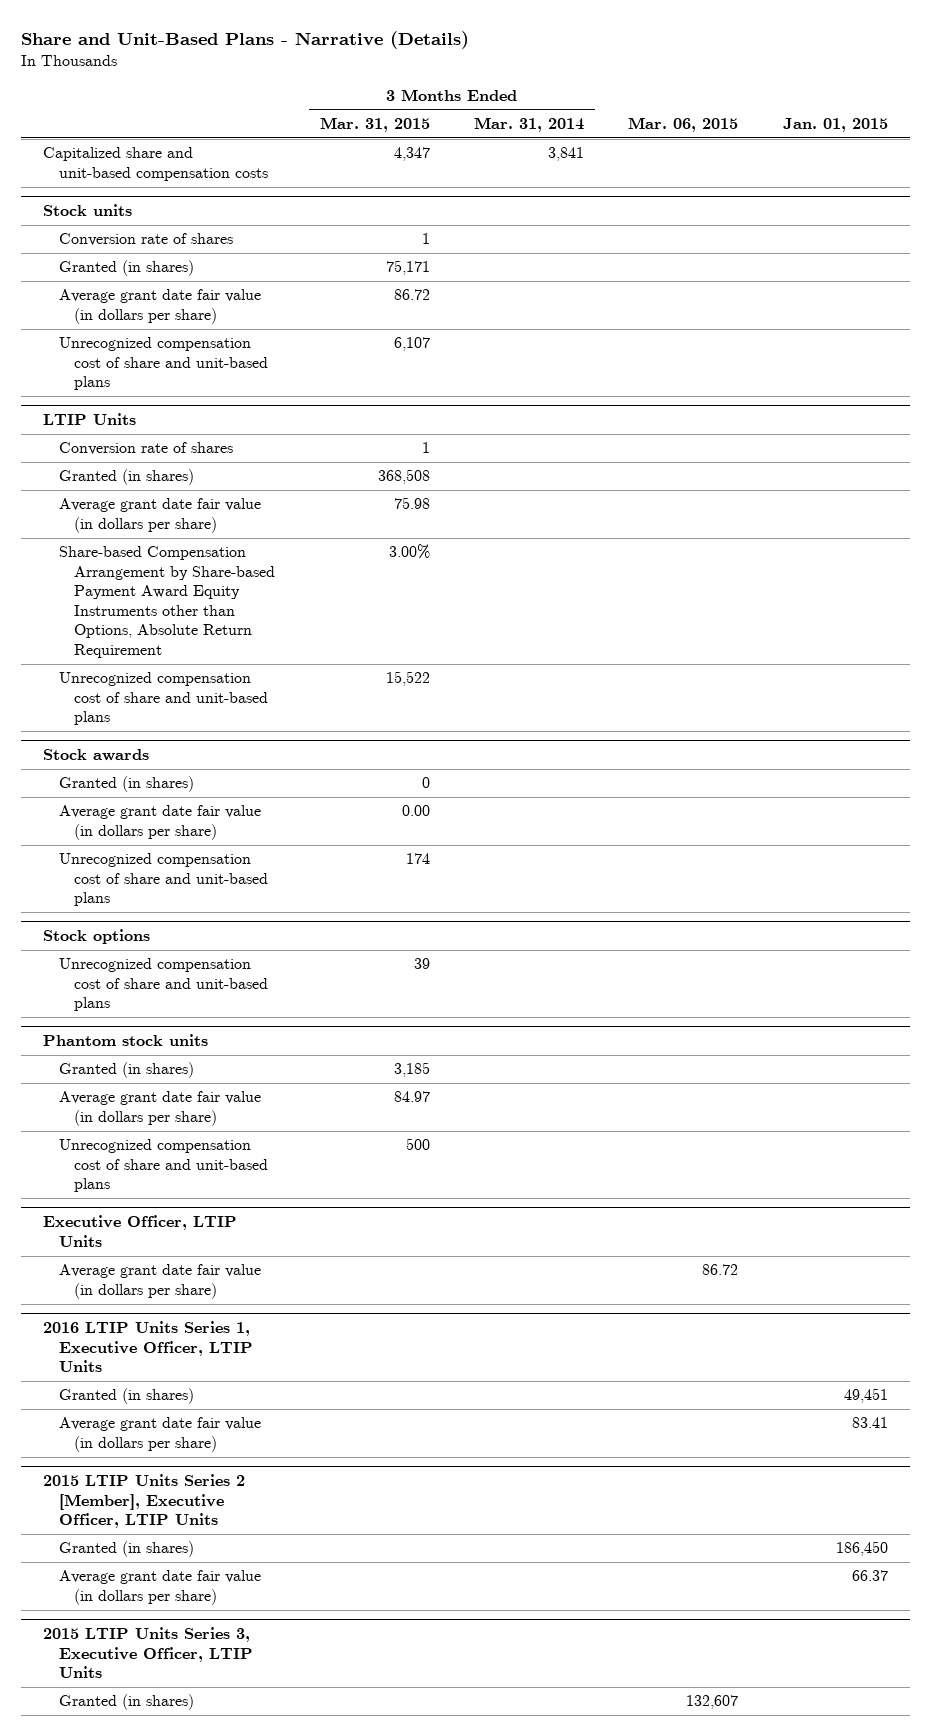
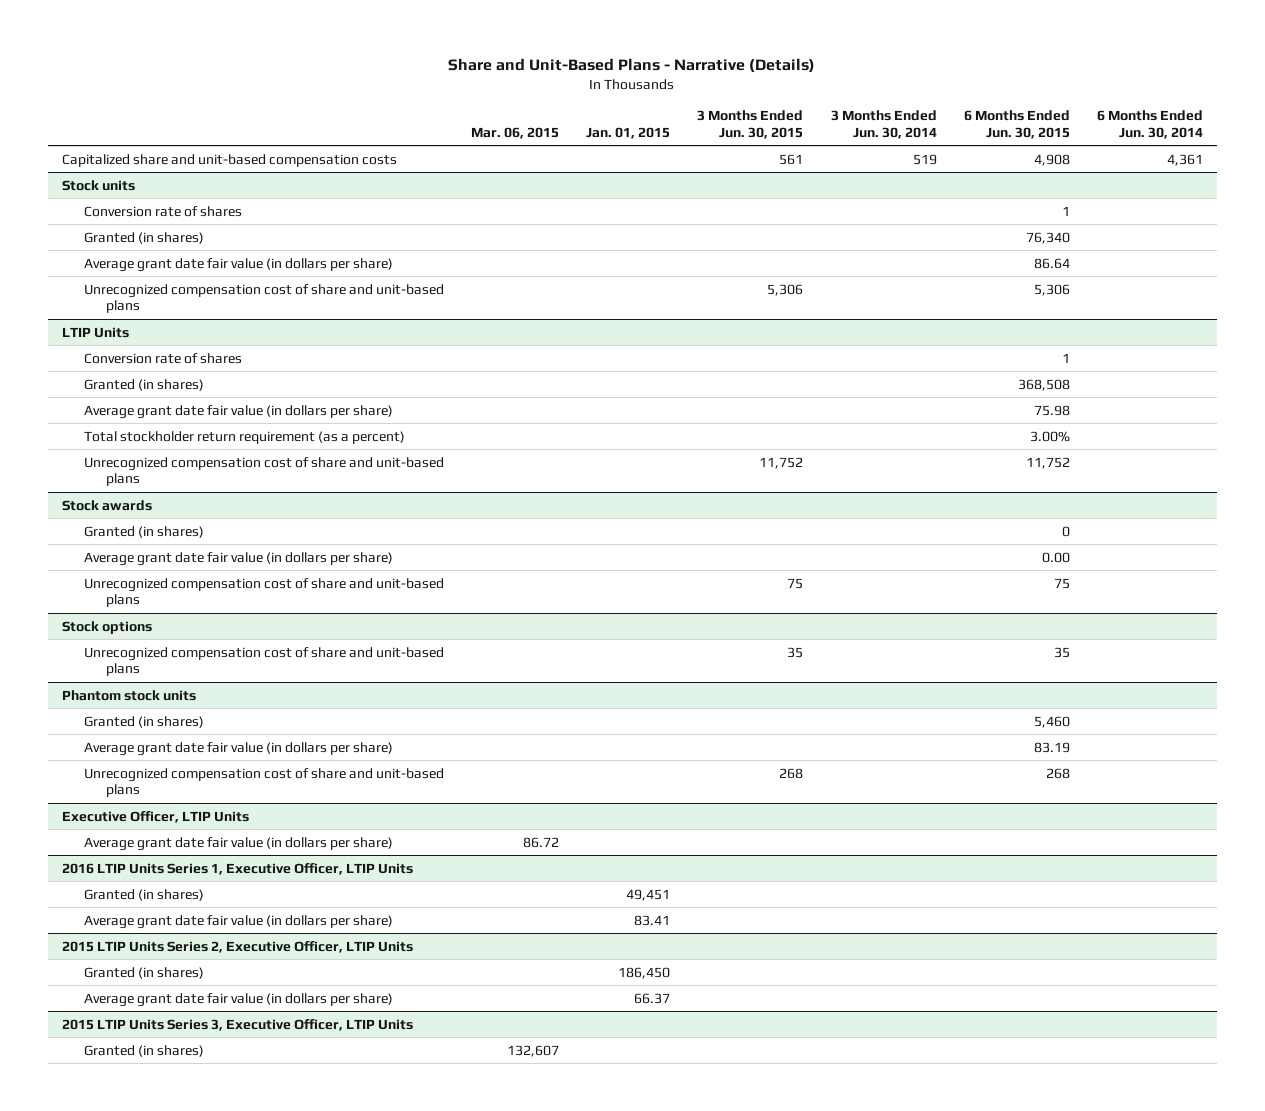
- | 3 Months Ended Mar. 31, 2015 | 3 Months Ended Mar. 31, 2014 | Mar. 06, 2015 | Jan. 01, 2015
+ | Mar. 06, 2015 | Jan. 01, 2015 | 3 Months Ended Jun. 30, 2015 | 3 Months Ended Jun. 30, 2014 | 6 Months Ended Jun. 30, 2015 | 6 Months Ended Jun. 30, 2014
@ LTIP Units
- Share-based Compensation Arrangement by Share-based Payment Award Equity Instruments other than Options, Absolute Return Requirement | 3.00% | | |
+ Total stockholder return requirement (as a percent) | | | | | 3.00% |
- 2015 LTIP Units Series 2 [Member], Executive Officer, LTIP Units
+ 2015 LTIP Units Series 2, Executive Officer, LTIP Units

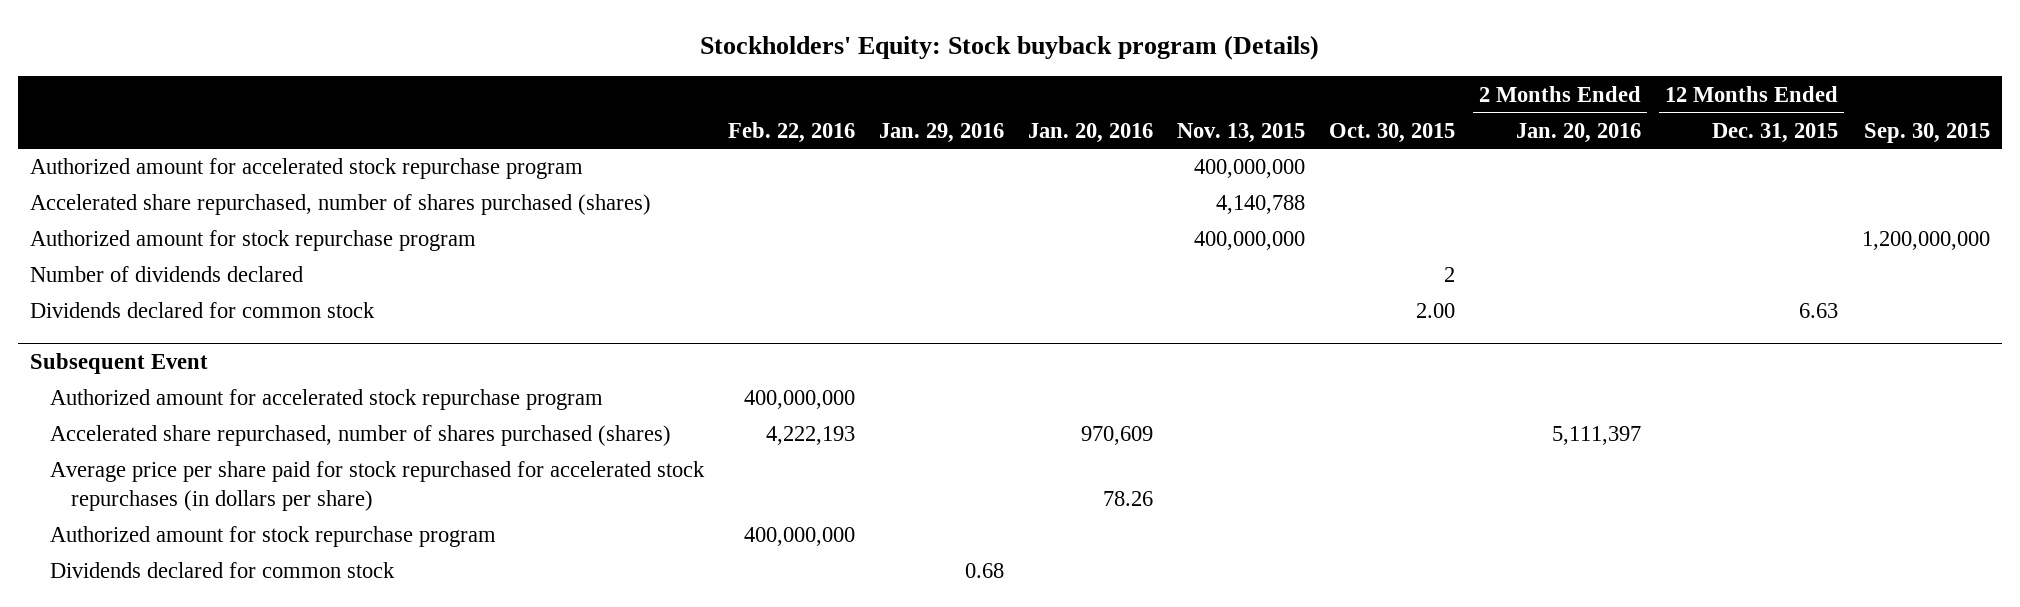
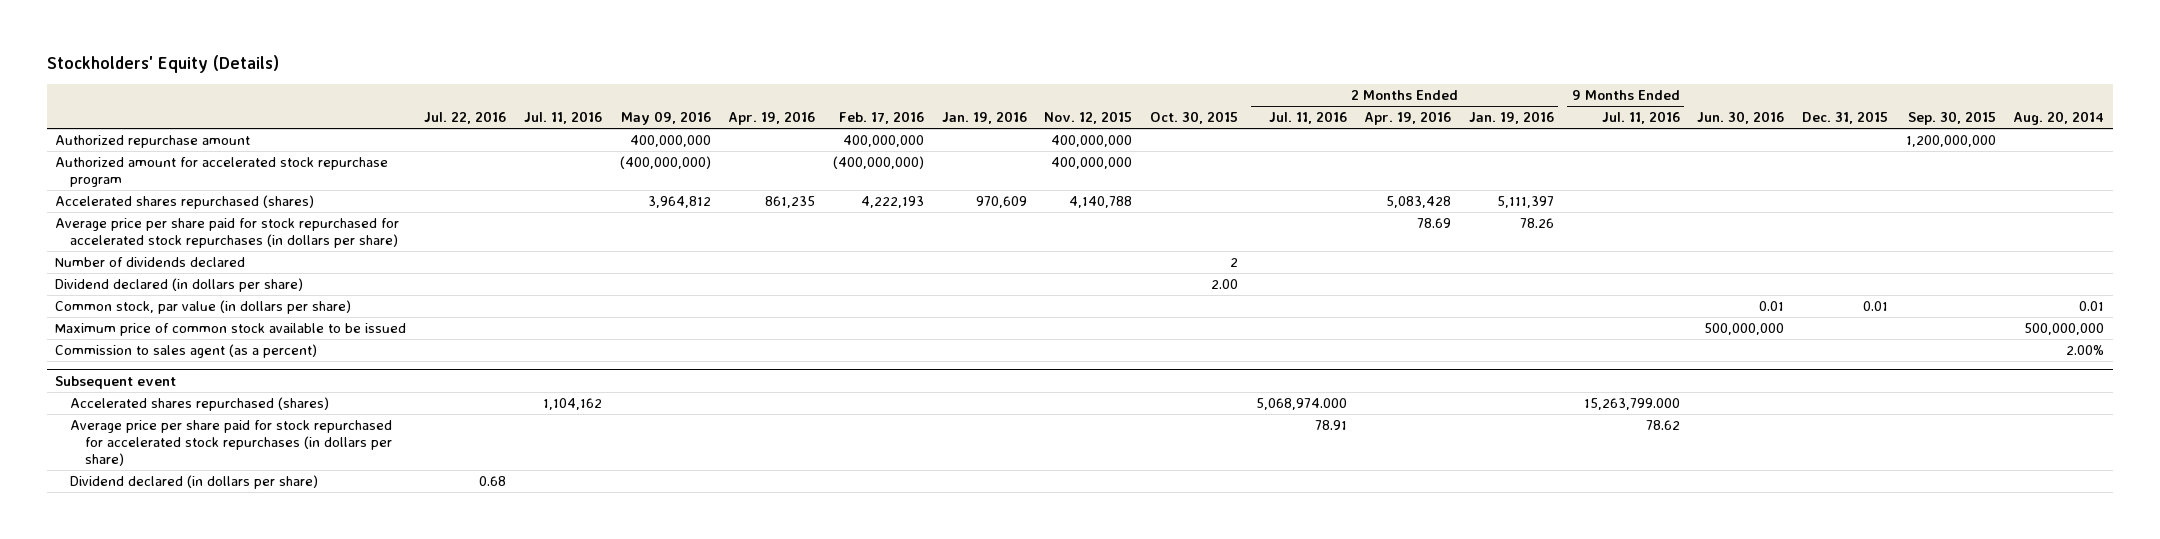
- Stockholders' Equity: Stock buyback program (Details)
+ Stockholders' Equity (Details)
- | Feb. 22, 2016 | Jan. 29, 2016 | Jan. 20, 2016 | Nov. 13, 2015 | Oct. 30, 2015 | 2 Months Ended Jan. 20, 2016 | 12 Months Ended Dec. 31, 2015 | Sep. 30, 2015
+ | Jul. 22, 2016 | Jul. 11, 2016 | May 09, 2016 | Apr. 19, 2016 | Feb. 17, 2016 | Jan. 19, 2016 | Nov. 12, 2015 | Oct. 30, 2015 | 2 Months Ended Jul. 11, 2016 | 2 Months Ended Apr. 19, 2016 | 2 Months Ended Jan. 19, 2016 | 9 Months Ended Jul. 11, 2016 | Jun. 30, 2016 | Dec. 31, 2015 | Sep. 30, 2015 | Aug. 20, 2014
+ Authorized repurchase amount | | | 400,000,000 | | 400,000,000 | | 400,000,000 | | | | | | | | 1,200,000,000 |
- Accelerated share repurchased, number of shares purchased (shares) | | | | 4,140,788 | | | |
- Authorized amount for stock repurchase program | | | | 400,000,000 | | | | 1,200,000,000
+ Accelerated shares repurchased (shares) | | | 3,964,812 | 861,235 | 4,222,193 | 970,609 | 4,140,788 | | | 5,083,428 | 5,111,397 | | | | |
+ Average price per share paid for stock repurchased for accelerated stock repurchases (in dollars per share) | | | | | | | | | | 78.69 | 78.26 | | | | |
- Dividends declared for common stock | | | | | 2.00 | | 6.63 |
- Subsequent Event
- Authorized amount for accelerated stock repurchase program | 400,000,000 | | | | | | |
- Accelerated share repurchased, number of shares purchased (shares) | 4,222,193 | | 970,609 | | | 5,111,397 | |
+ Dividend declared (in dollars per share) | | | | | | | | 2.00 | | | | | | | |
+ Common stock, par value (in dollars per share) | | | | | | | | | | | | | 0.01 | 0.01 | | 0.01
+ Maximum price of common stock available to be issued | | | | | | | | | | | | | 500,000,000 | | | 500,000,000
+ Commission to sales agent (as a percent) | | | | | | | | | | | | | | | | 2.00%
+ Subsequent event
+ Accelerated shares repurchased (shares) | | 1,104,162 | | | | | | | 5,068,974.000 | | | 15,263,799.000 | | | |
- Authorized amount for stock repurchase program | 400,000,000 | | | | | | |
- Dividends declared for common stock | | 0.68 | | | | | |
+ Dividend declared (in dollars per share) | 0.68 | | | | | | | | | | | | | | |

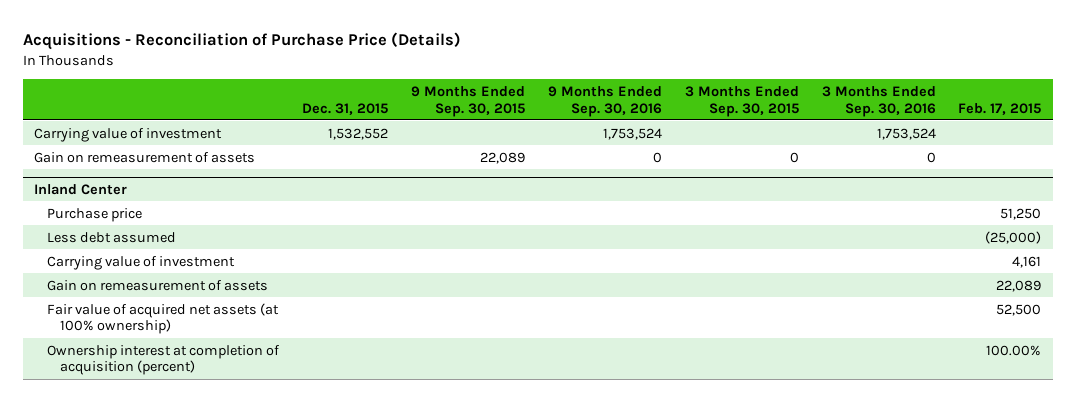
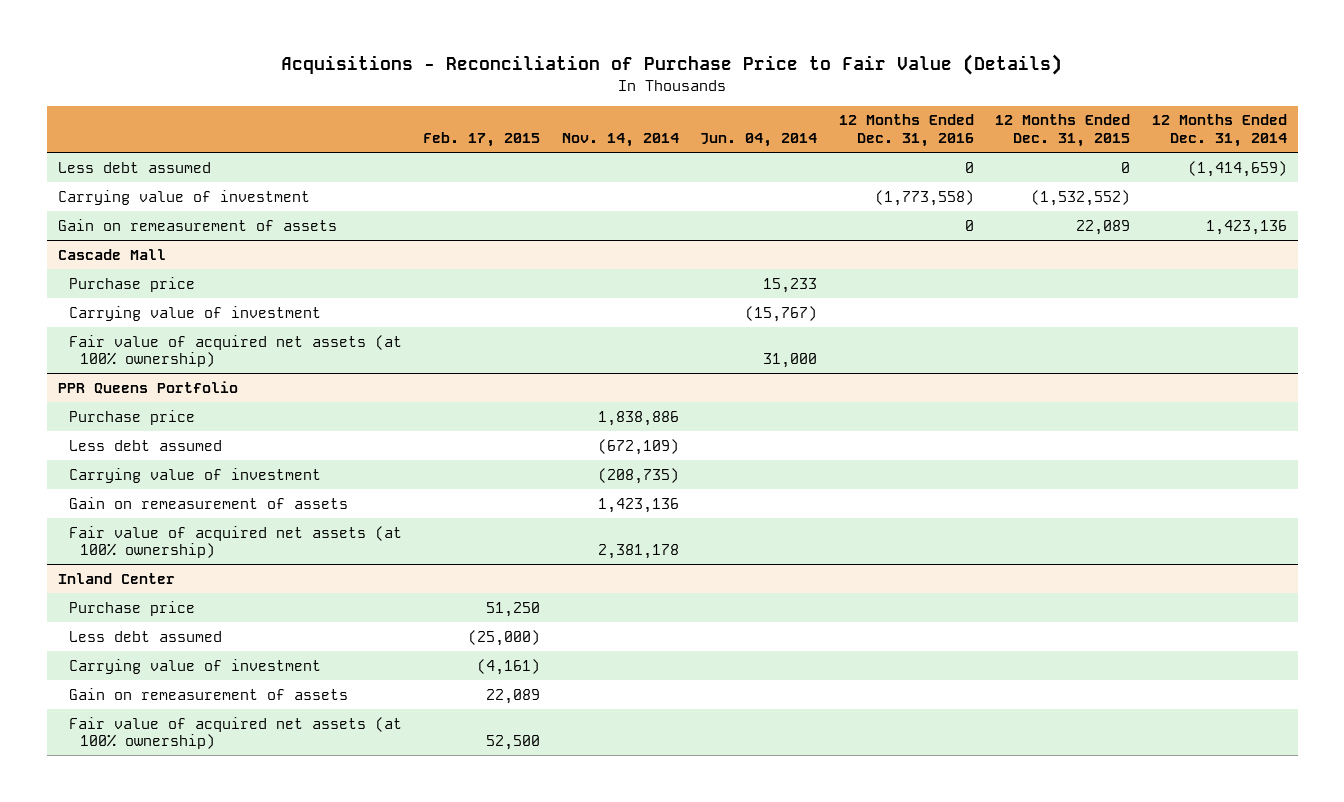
- Acquisitions - Reconciliation of Purchase Price (Details)
+ Acquisitions - Reconciliation of Purchase Price to Fair Value (Details)
- | Dec. 31, 2015 | 9 Months Ended Sep. 30, 2015 | 9 Months Ended Sep. 30, 2016 | 3 Months Ended Sep. 30, 2015 | 3 Months Ended Sep. 30, 2016 | Feb. 17, 2015
+ | Feb. 17, 2015 | Nov. 14, 2014 | Jun. 04, 2014 | 12 Months Ended Dec. 31, 2016 | 12 Months Ended Dec. 31, 2015 | 12 Months Ended Dec. 31, 2014
+ Less debt assumed | | | | 0 | 0 | (1,414,659)
+ Cascade Mall
+ Purchase price | | | 15,233 | | |
+ Carrying value of investment | | | (15,767) | | |
+ Fair value of acquired net assets (at 100% ownership) | | | 31,000 | | |
+ PPR Queens Portfolio
+ Purchase price | | 1,838,886 | | | |
+ Less debt assumed | | (672,109) | | | |
+ Carrying value of investment | | (208,735) | | | |
+ Gain on remeasurement of assets | | 1,423,136 | | | |
+ Fair value of acquired net assets (at 100% ownership) | | 2,381,178 | | | |
@ Inland Center
- Carrying value of investment | | | | | | 4,161
+ Carrying value of investment | (4,161) | | | | |
- Ownership interest at completion of acquisition (percent) | | | | | | 100.00%

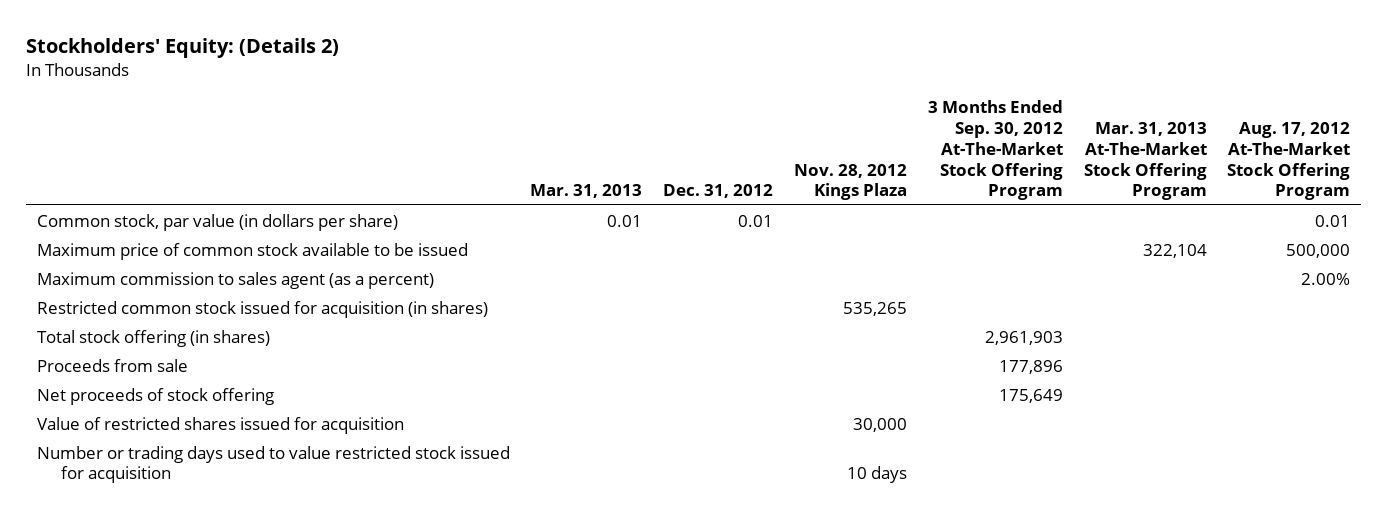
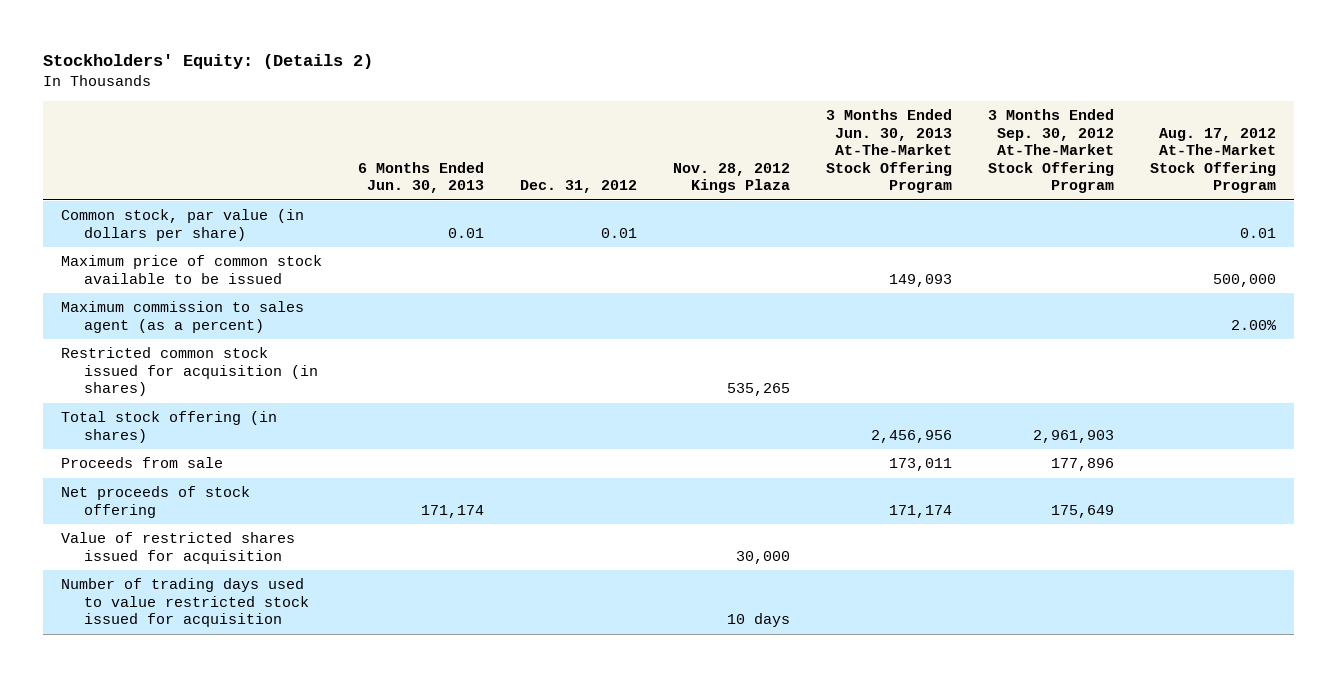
- | Mar. 31, 2013 | Dec. 31, 2012 | Nov. 28, 2012 Kings Plaza | 3 Months Ended Sep. 30, 2012 At-The-Market Stock Offering Program | Mar. 31, 2013 At-The-Market Stock Offering Program | Aug. 17, 2012 At-The-Market Stock Offering Program
+ | 6 Months Ended Jun. 30, 2013 | Dec. 31, 2012 | Nov. 28, 2012 Kings Plaza | 3 Months Ended Jun. 30, 2013 At-The-Market Stock Offering Program | 3 Months Ended Sep. 30, 2012 At-The-Market Stock Offering Program | Aug. 17, 2012 At-The-Market Stock Offering Program
- Number or trading days used to value restricted stock issued for acquisition | | | 10 days | | |
+ Number of trading days used to value restricted stock issued for acquisition | | | 10 days | | |

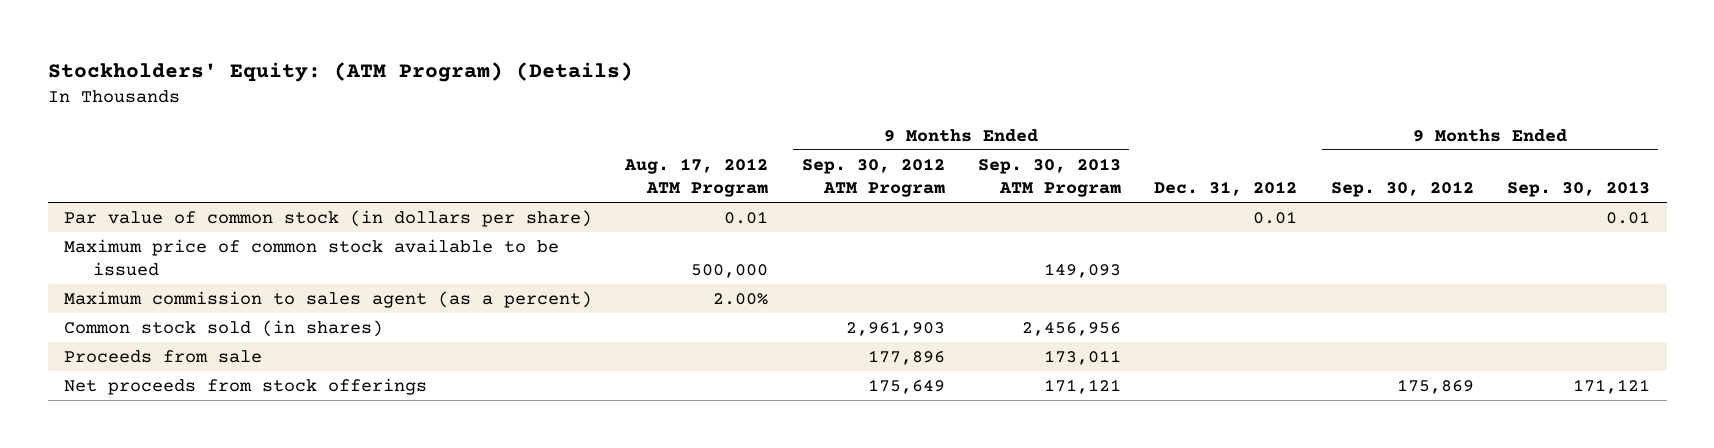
- Stockholders' Equity: (Details 2)
+ Stockholders' Equity: (ATM Program) (Details)
- | 6 Months Ended Jun. 30, 2013 | Dec. 31, 2012 | Nov. 28, 2012 Kings Plaza | 3 Months Ended Jun. 30, 2013 At-The-Market Stock Offering Program | 3 Months Ended Sep. 30, 2012 At-The-Market Stock Offering Program | Aug. 17, 2012 At-The-Market Stock Offering Program
+ | Aug. 17, 2012 ATM Program | 9 Months Ended Sep. 30, 2012 ATM Program | 9 Months Ended Sep. 30, 2013 ATM Program | Dec. 31, 2012 | 9 Months Ended Sep. 30, 2012 | 9 Months Ended Sep. 30, 2013
- Common stock, par value (in dollars per share) | 0.01 | 0.01 | | | | 0.01
+ Par value of common stock (in dollars per share) | 0.01 | | | 0.01 | | 0.01
- Restricted common stock issued for acquisition (in shares) | | | 535,265 | | |
- Total stock offering (in shares) | | | | 2,456,956 | 2,961,903 |
+ Common stock sold (in shares) | | 2,961,903 | 2,456,956 | | |
- Net proceeds of stock offering | 171,174 | | | 171,174 | 175,649 |
- Value of restricted shares issued for acquisition | | | 30,000 | | |
- Number of trading days used to value restricted stock issued for acquisition | | | 10 days | | |
+ Net proceeds from stock offerings | | 175,649 | 171,121 | | 175,869 | 171,121

